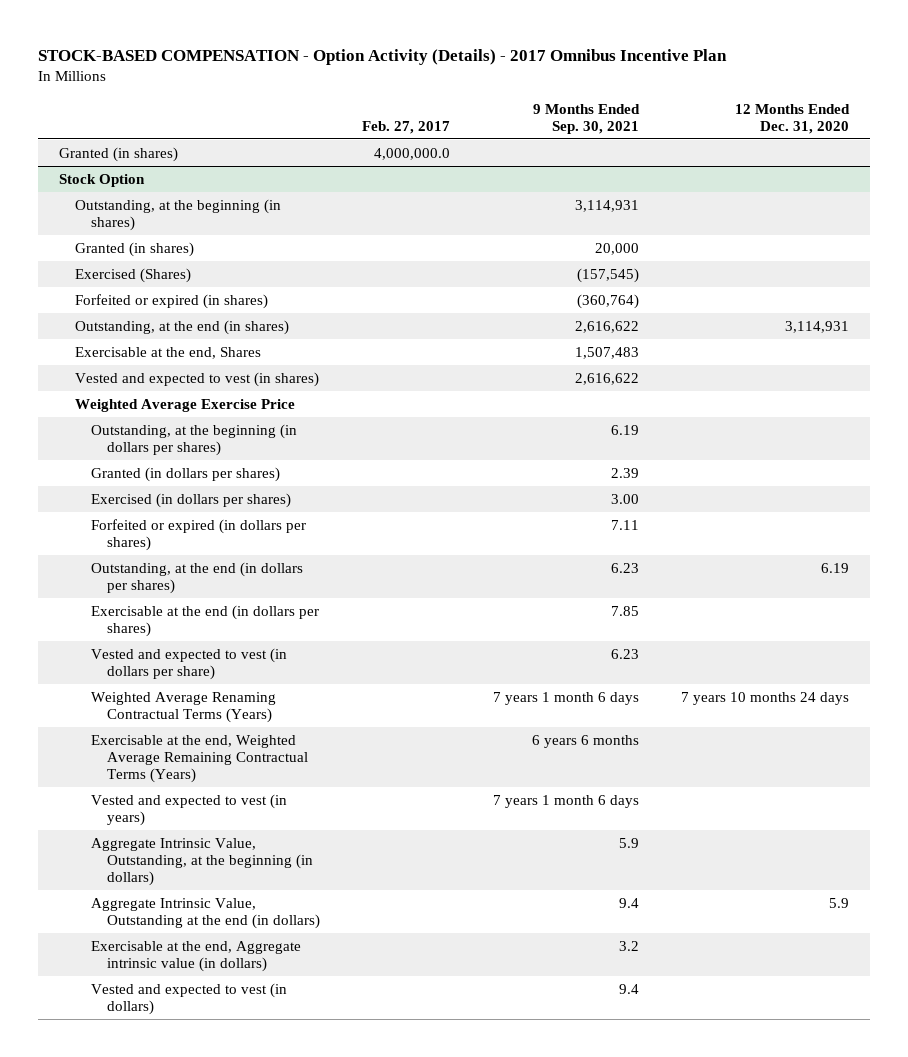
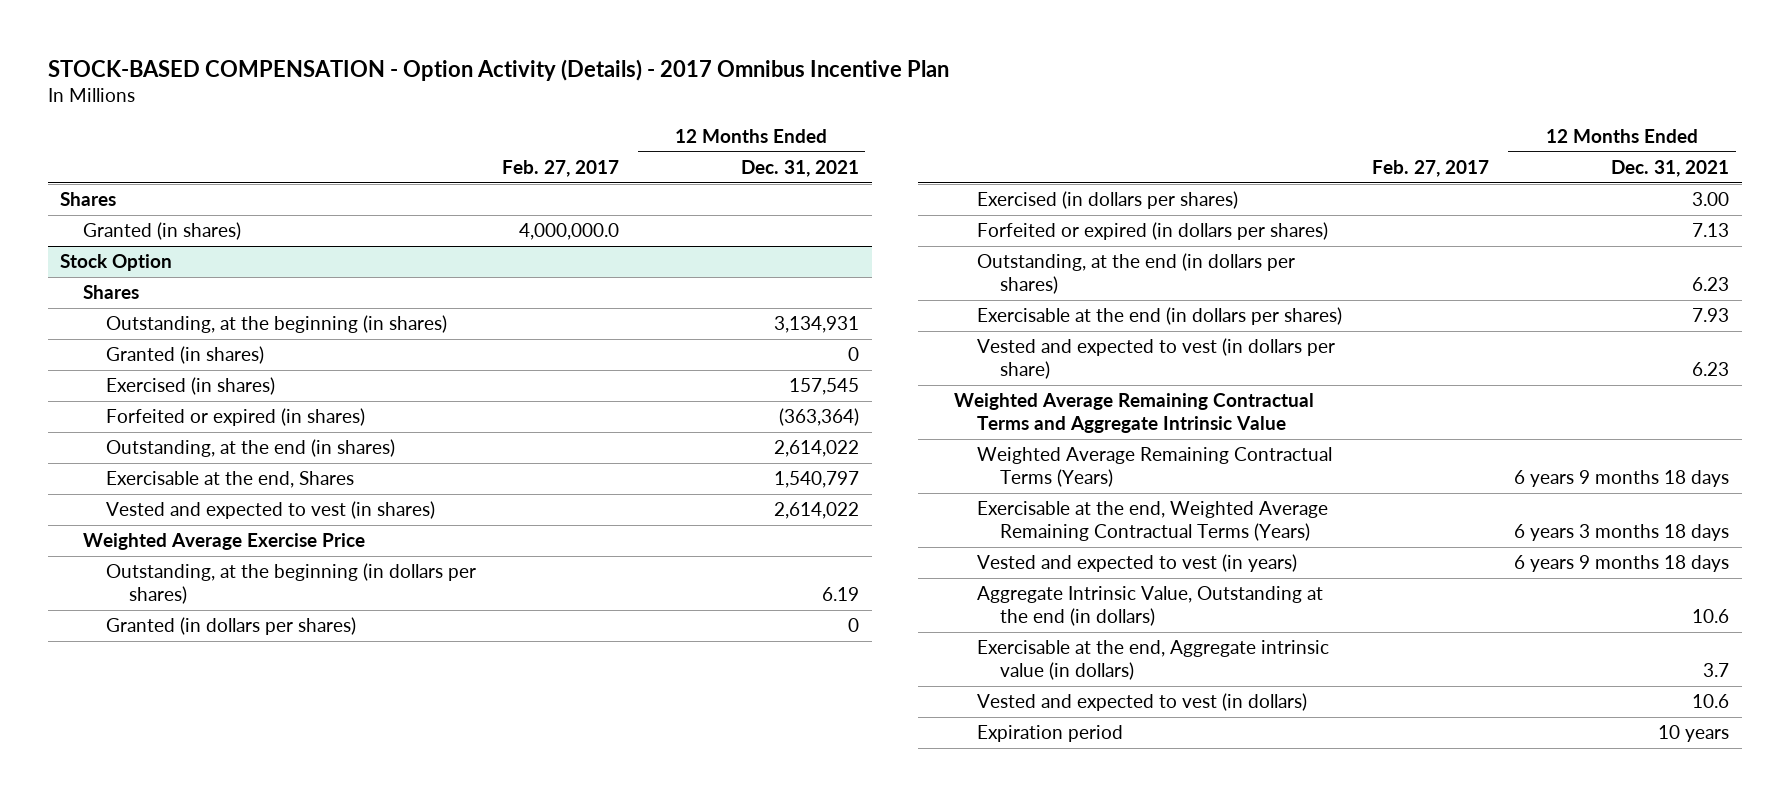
- | Feb. 27, 2017 | 9 Months Ended Sep. 30, 2021 | 12 Months Ended Dec. 31, 2020
+ | Feb. 27, 2017 | 12 Months Ended Dec. 31, 2021
+ Shares
@ Stock Option
+ Shares
- Exercised (Shares) | | (157,545) |
+ Exercised (in shares) | | 157,545
- Weighted Average Renaming Contractual Terms (Years) | | 7 years 1 month 6 days | 7 years 10 months 24 days
+ Weighted Average Remaining Contractual Terms and Aggregate Intrinsic Value
+ Weighted Average Remaining Contractual Terms (Years) | | 6 years 9 months 18 days
- Aggregate Intrinsic Value, Outstanding, at the beginning (in dollars) | | 5.9 |
+ Expiration period | | 10 years

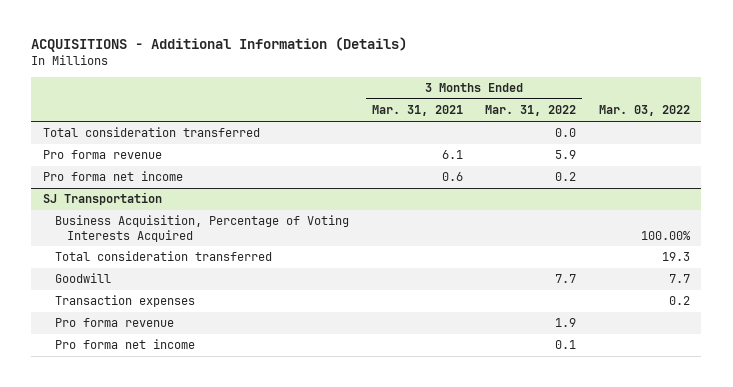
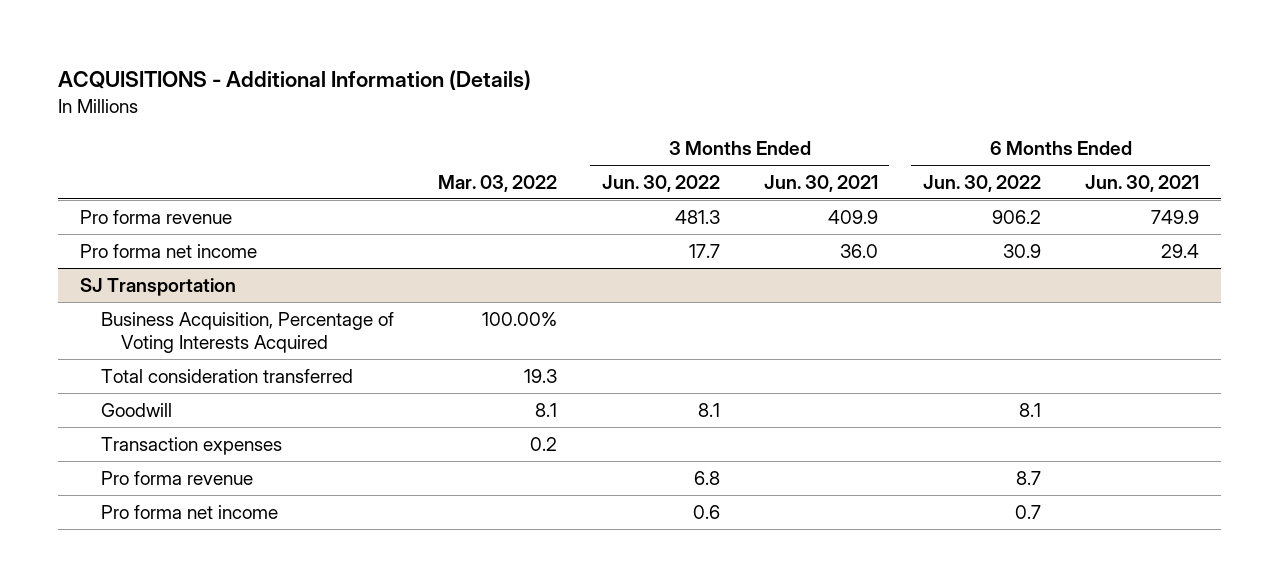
- | 3 Months Ended Mar. 31, 2021 | 3 Months Ended Mar. 31, 2022 | Mar. 03, 2022
+ | Mar. 03, 2022 | 3 Months Ended Jun. 30, 2022 | 3 Months Ended Jun. 30, 2021 | 6 Months Ended Jun. 30, 2022 | 6 Months Ended Jun. 30, 2021
- Total consideration transferred | | 0.0 |
@ SJ Transportation
- Goodwill | | 7.7 | 7.7
+ Goodwill | 8.1 | 8.1 | | 8.1 |

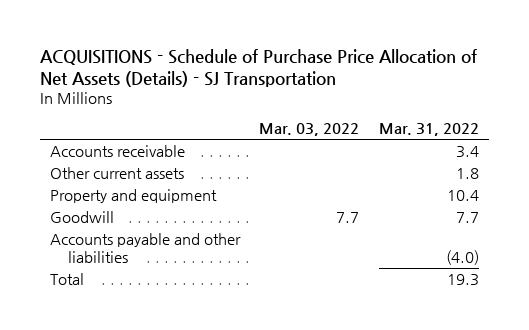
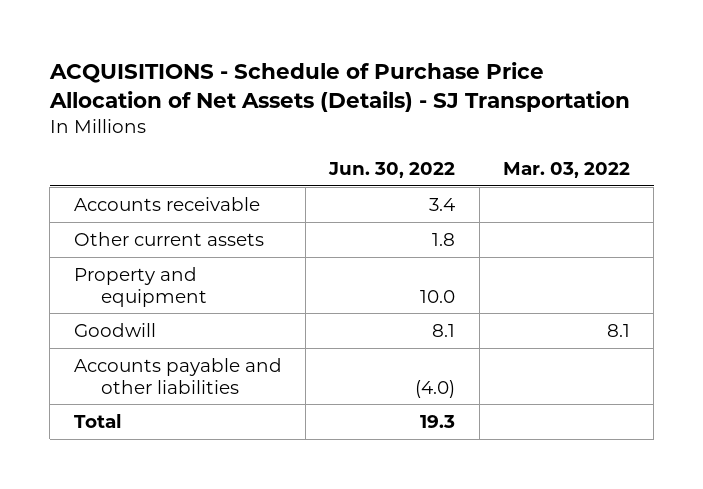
- | Mar. 03, 2022 | Mar. 31, 2022
+ | Jun. 30, 2022 | Mar. 03, 2022
- Goodwill | 7.7 | 7.7
+ Goodwill | 8.1 | 8.1

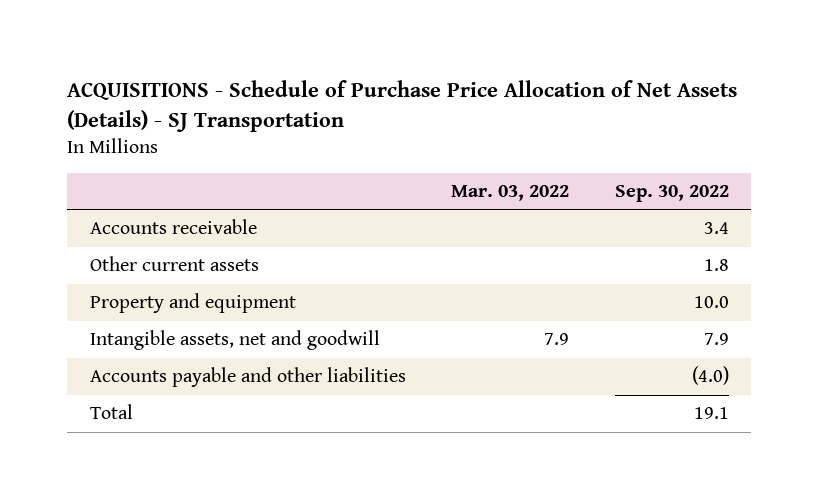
- | Jun. 30, 2022 | Mar. 03, 2022
+ | Mar. 03, 2022 | Sep. 30, 2022
- Goodwill | 8.1 | 8.1
+ Intangible assets, net and goodwill | 7.9 | 7.9

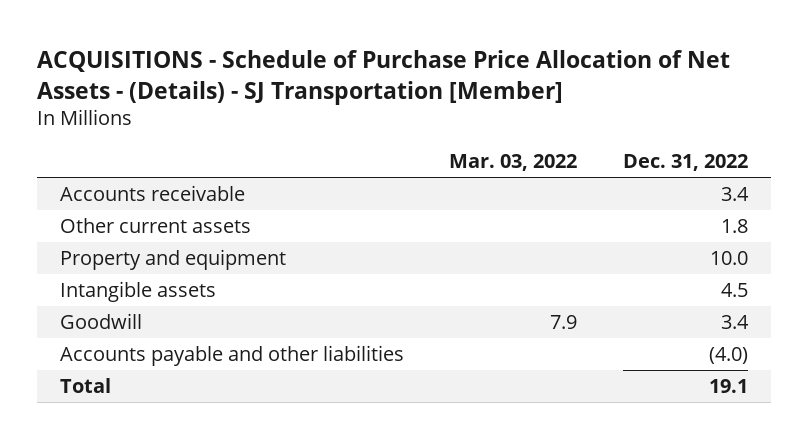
- ACQUISITIONS - Schedule of Purchase Price Allocation of Net Assets (Details) - SJ Transportation
+ ACQUISITIONS - Schedule of Purchase Price Allocation of Net Assets - (Details) - SJ Transportation [Member]
- | Mar. 03, 2022 | Sep. 30, 2022
+ | Mar. 03, 2022 | Dec. 31, 2022
- Intangible assets, net and goodwill | 7.9 | 7.9
+ Intangible assets | | 4.5
+ Goodwill | 7.9 | 3.4

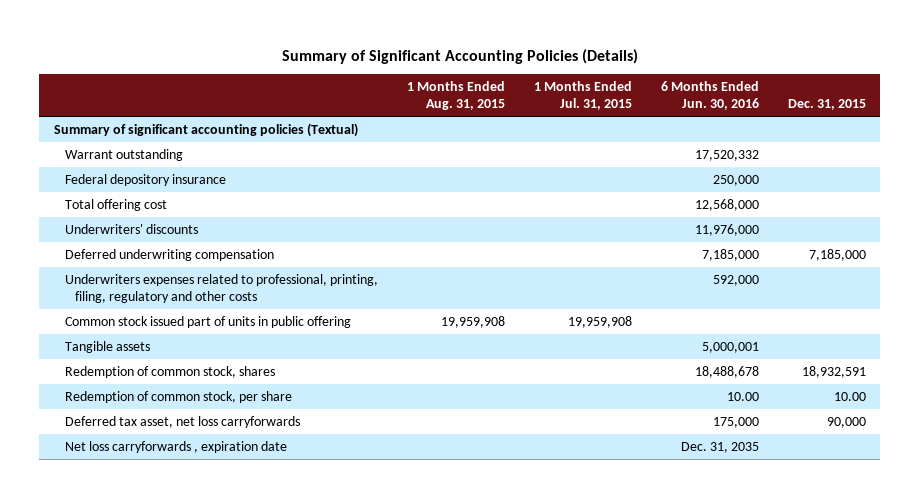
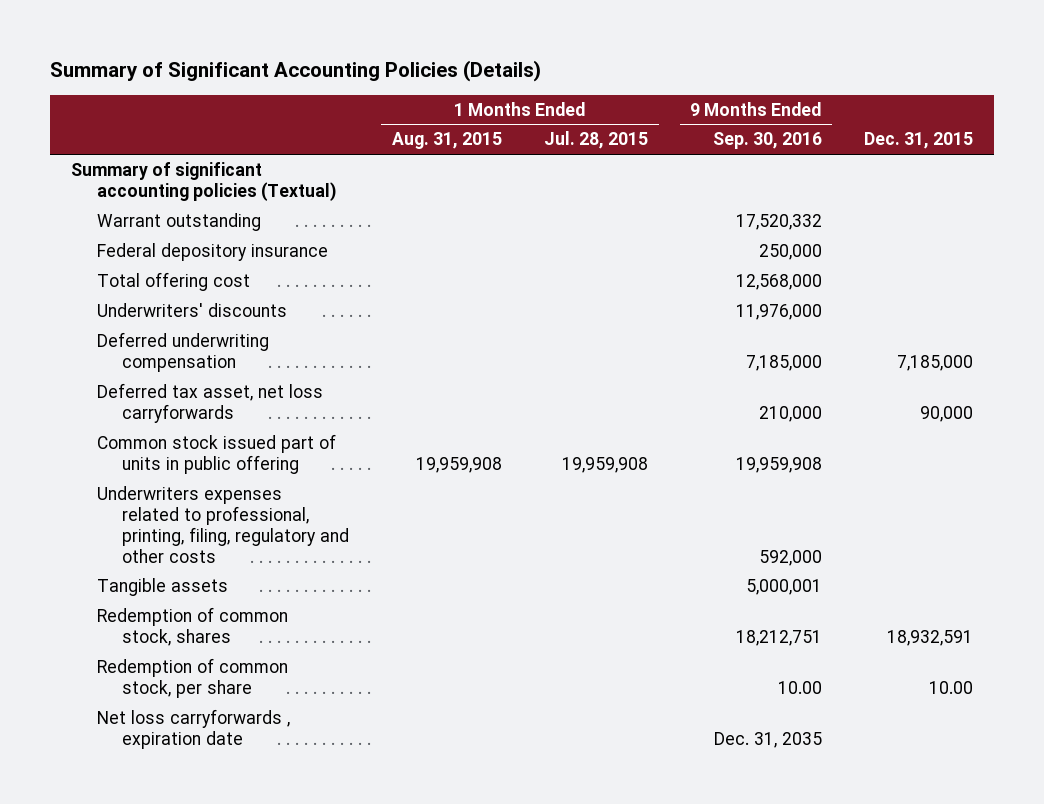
- | 1 Months Ended Aug. 31, 2015 | 1 Months Ended Jul. 31, 2015 | 6 Months Ended Jun. 30, 2016 | Dec. 31, 2015
+ | 1 Months Ended Aug. 31, 2015 | 1 Months Ended Jul. 28, 2015 | 9 Months Ended Sep. 30, 2016 | Dec. 31, 2015
moved up: Deferred tax asset, net loss carryforwards | | | 210,000 | 90,000
moved down: Underwriters expenses related to professional, printing, filing, regulatory and other costs | | | 592,000 |

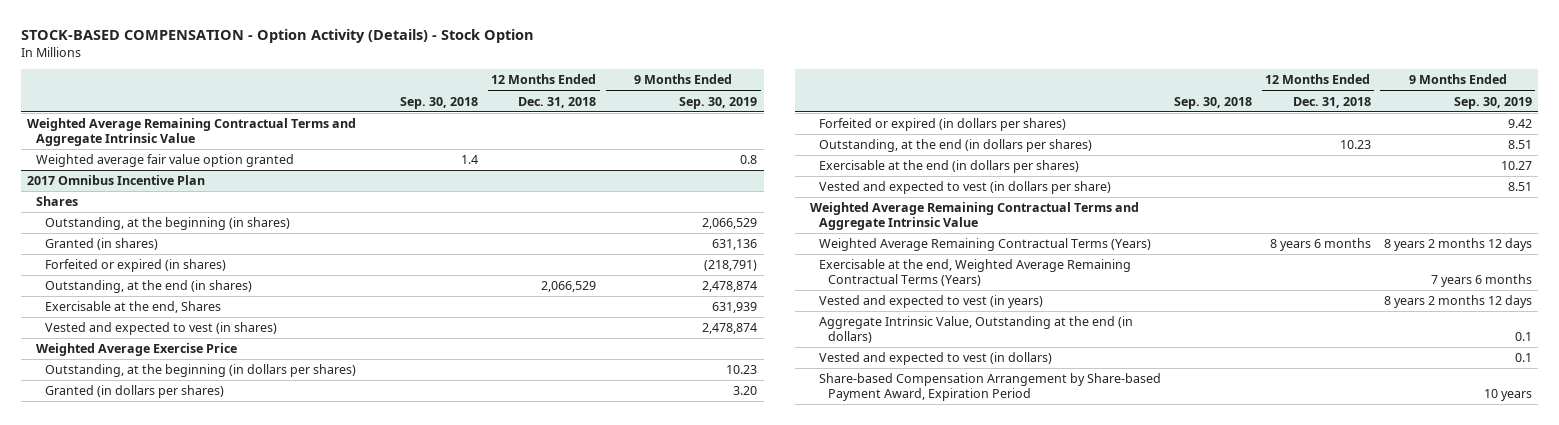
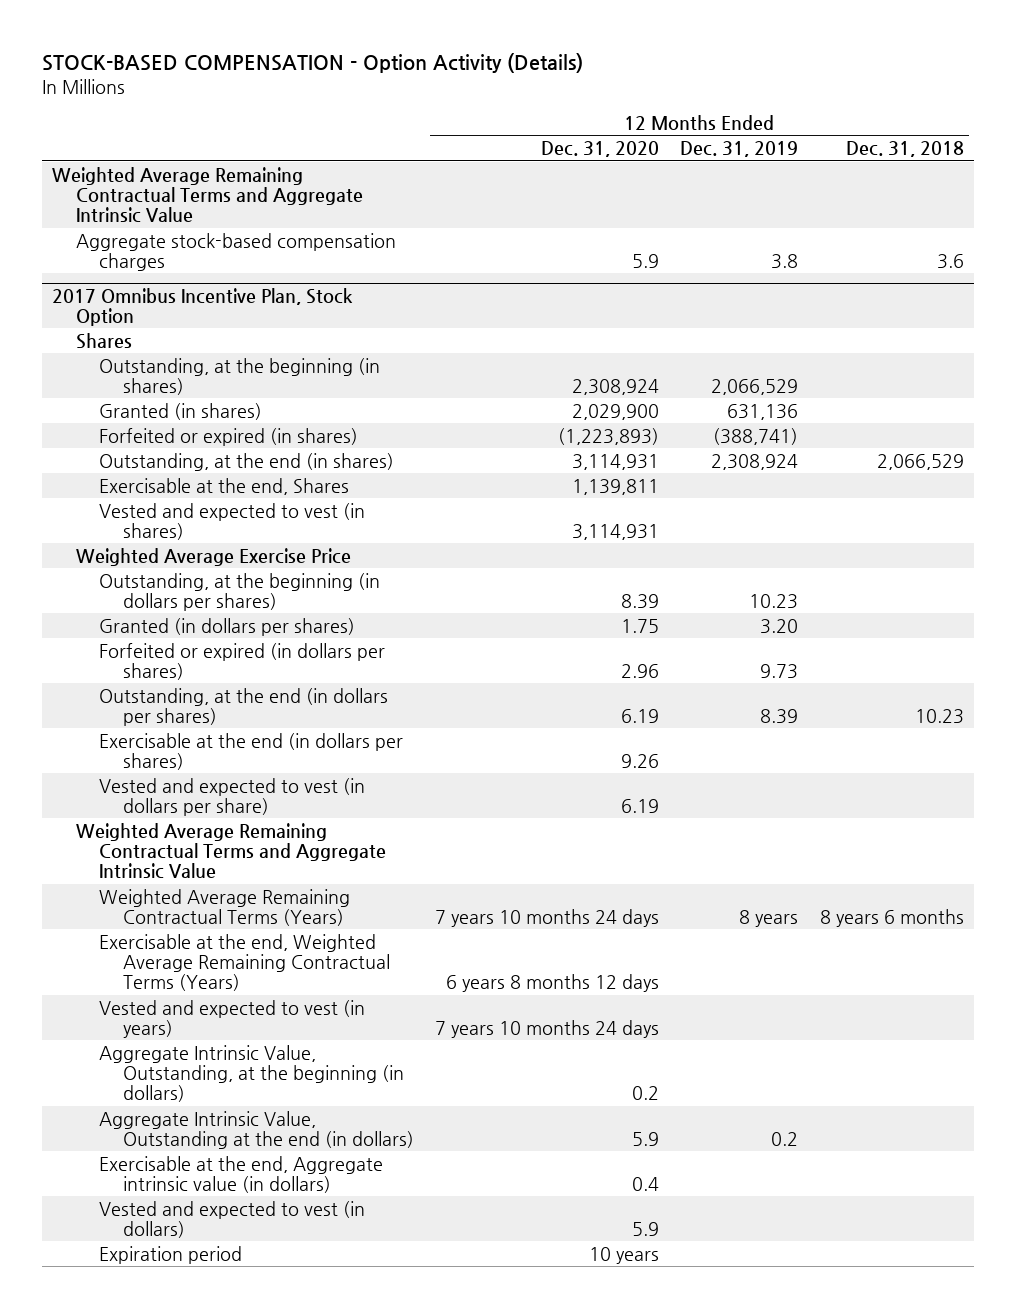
- STOCK-BASED COMPENSATION - Option Activity (Details) - Stock Option
+ STOCK-BASED COMPENSATION - Option Activity (Details)
- | Sep. 30, 2018 | 12 Months Ended Dec. 31, 2018 | 9 Months Ended Sep. 30, 2019
+ | 12 Months Ended Dec. 31, 2020 | 12 Months Ended Dec. 31, 2019 | 12 Months Ended Dec. 31, 2018
- Weighted average fair value option granted | 1.4 | | 0.8
- 2017 Omnibus Incentive Plan
+ Aggregate stock-based compensation charges | 5.9 | 3.8 | 3.6
+ 2017 Omnibus Incentive Plan, Stock Option
+ Aggregate Intrinsic Value, Outstanding, at the beginning (in dollars) | 0.2 | |
+ Exercisable at the end, Aggregate intrinsic value (in dollars) | 0.4 | |
- Share-based Compensation Arrangement by Share-based Payment Award, Expiration Period | | | 10 years
+ Expiration period | 10 years | |

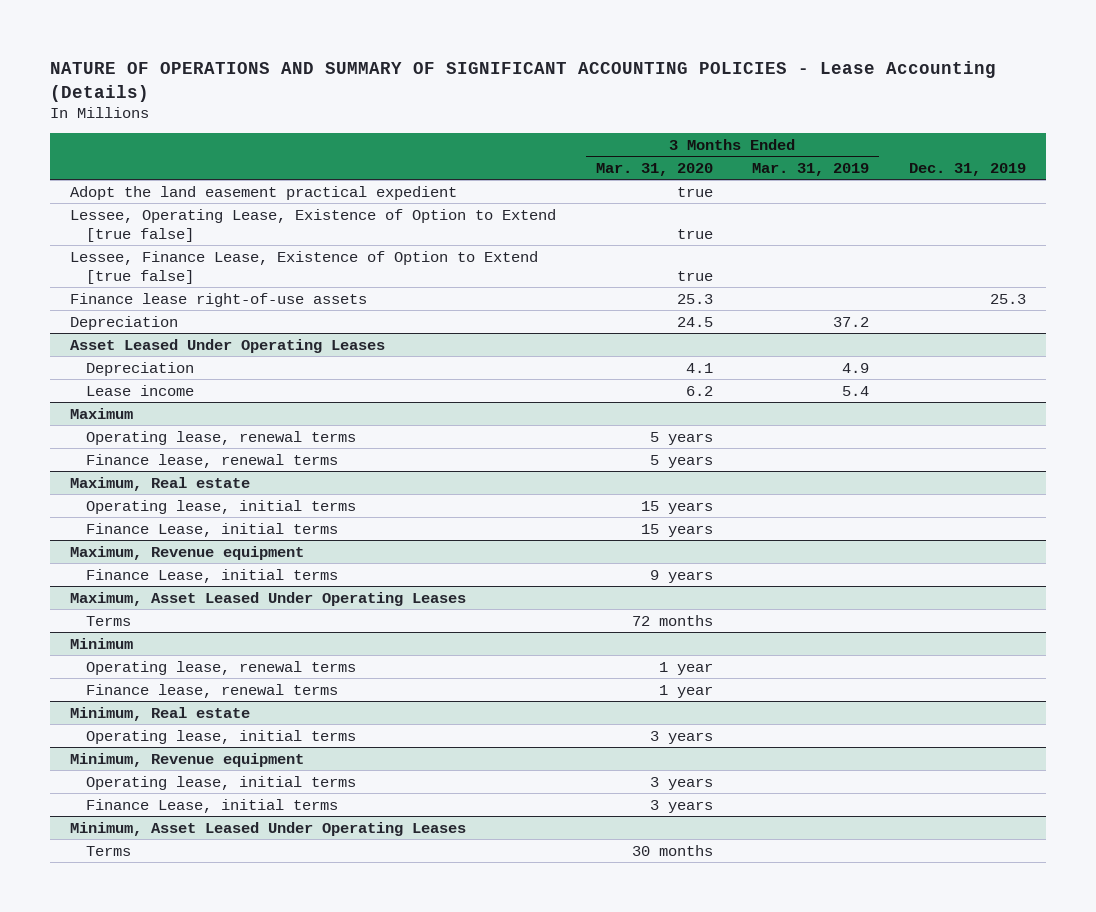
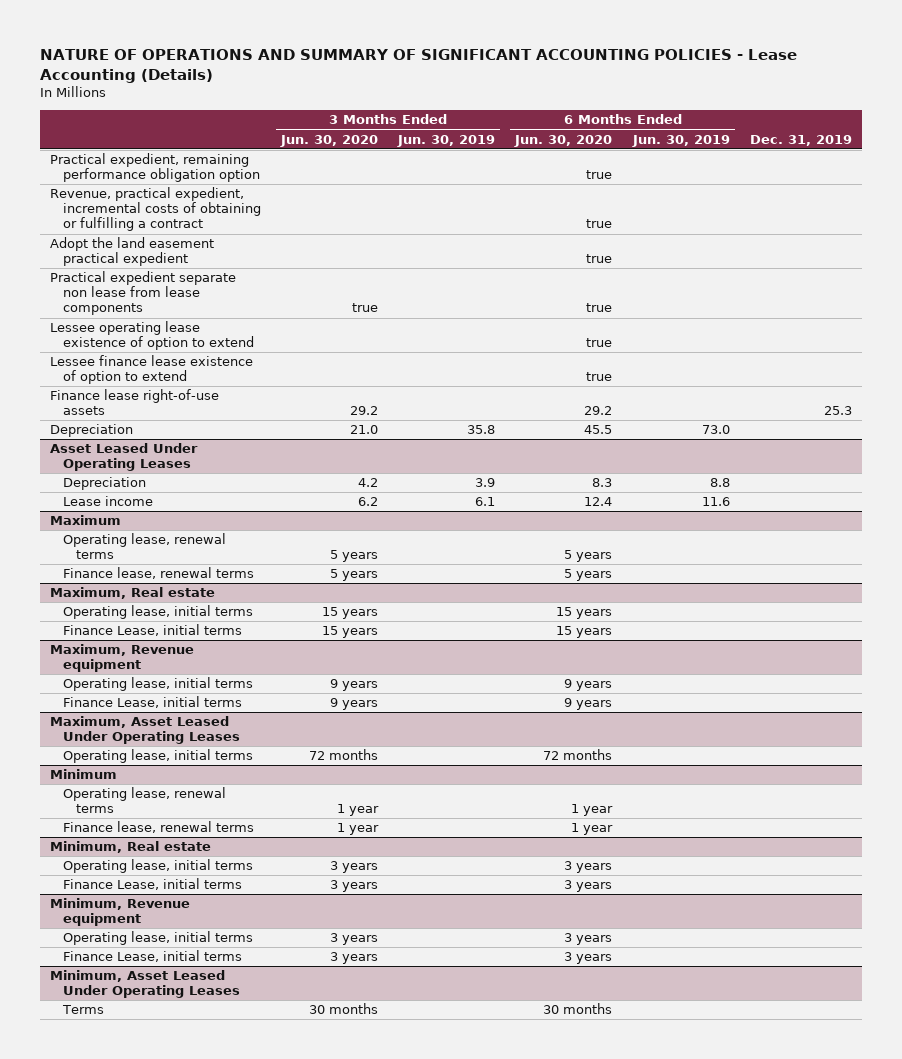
- | 3 Months Ended Mar. 31, 2020 | 3 Months Ended Mar. 31, 2019 | Dec. 31, 2019
+ | 3 Months Ended Jun. 30, 2020 | 3 Months Ended Jun. 30, 2019 | 6 Months Ended Jun. 30, 2020 | 6 Months Ended Jun. 30, 2019 | Dec. 31, 2019
+ Practical expedient, remaining performance obligation option | | | true | |
+ Revenue, practical expedient, incremental costs of obtaining or fulfilling a contract | | | true | |
- Lessee, Operating Lease, Existence of Option to Extend [true false] | true | |
- Lessee, Finance Lease, Existence of Option to Extend [true false] | true | |
+ Practical expedient separate non lease from lease components | true | | true | |
+ Lessee operating lease existence of option to extend | | | true | |
+ Lessee finance lease existence of option to extend | | | true | |
@ Maximum, Revenue equipment
+ Operating lease, initial terms | 9 years | | 9 years | |
@ Maximum, Asset Leased Under Operating Leases
- Terms | 72 months | |
+ Operating lease, initial terms | 72 months | | 72 months | |
@ Minimum, Real estate
+ Finance Lease, initial terms | 3 years | | 3 years | |

